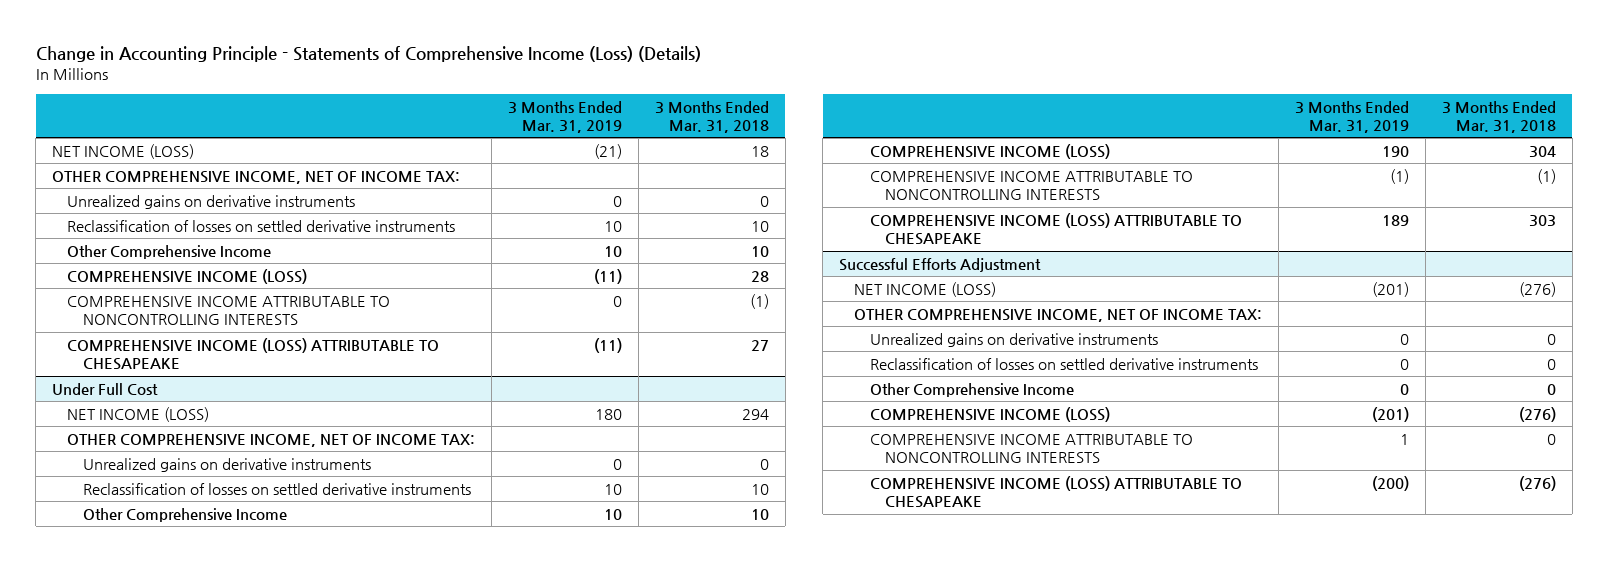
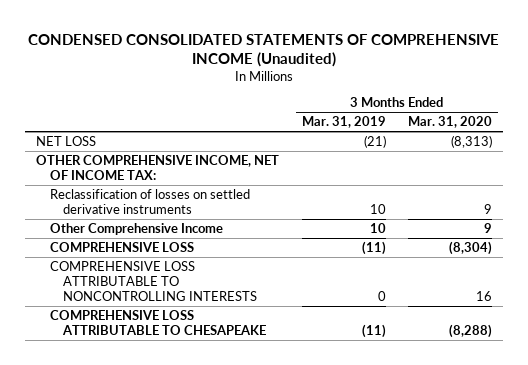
- Change in Accounting Principle - Statements of Comprehensive Income (Loss) (Details)
+ CONDENSED CONSOLIDATED STATEMENTS OF COMPREHENSIVE INCOME (Unaudited)
- | 3 Months Ended Mar. 31, 2019 | 3 Months Ended Mar. 31, 2018
+ | 3 Months Ended Mar. 31, 2019 | 3 Months Ended Mar. 31, 2020
- NET INCOME (LOSS) | (21) | 18
- OTHER COMPREHENSIVE INCOME, NET OF INCOME TAX:
- Unrealized gains on derivative instruments | 0 | 0
- Reclassification of losses on settled derivative instruments | 10 | 10
- Other Comprehensive Income | 10 | 10
- COMPREHENSIVE INCOME (LOSS) | (11) | 28
- COMPREHENSIVE INCOME ATTRIBUTABLE TO NONCONTROLLING INTERESTS | 0 | (1)
- COMPREHENSIVE INCOME (LOSS) ATTRIBUTABLE TO CHESAPEAKE | (11) | 27
- Under Full Cost
- NET INCOME (LOSS) | 180 | 294
+ NET LOSS | (21) | (8,313)
- Unrealized gains on derivative instruments | 0 | 0
- COMPREHENSIVE INCOME (LOSS) | 190 | 304
- COMPREHENSIVE INCOME ATTRIBUTABLE TO NONCONTROLLING INTERESTS | (1) | (1)
- COMPREHENSIVE INCOME (LOSS) ATTRIBUTABLE TO CHESAPEAKE | 189 | 303
- Successful Efforts Adjustment
- NET INCOME (LOSS) | (201) | (276)
- OTHER COMPREHENSIVE INCOME, NET OF INCOME TAX:
- Unrealized gains on derivative instruments | 0 | 0
- Reclassification of losses on settled derivative instruments | 0 | 0
- Other Comprehensive Income | 0 | 0
- COMPREHENSIVE INCOME (LOSS) | (201) | (276)
- COMPREHENSIVE INCOME ATTRIBUTABLE TO NONCONTROLLING INTERESTS | 1 | 0
- COMPREHENSIVE INCOME (LOSS) ATTRIBUTABLE TO CHESAPEAKE | (200) | (276)
+ COMPREHENSIVE LOSS | (11) | (8,304)
+ COMPREHENSIVE LOSS ATTRIBUTABLE TO NONCONTROLLING INTERESTS | 0 | 16
+ COMPREHENSIVE LOSS ATTRIBUTABLE TO CHESAPEAKE | (11) | (8,288)

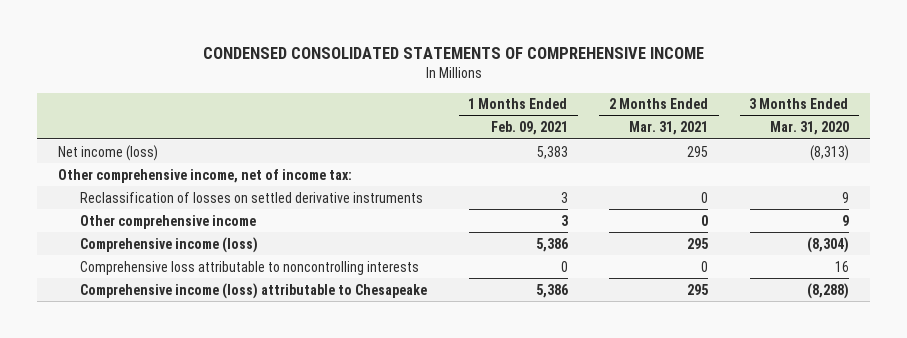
- CONDENSED CONSOLIDATED STATEMENTS OF COMPREHENSIVE INCOME (Unaudited)
+ CONDENSED CONSOLIDATED STATEMENTS OF COMPREHENSIVE INCOME
- | 3 Months Ended Mar. 31, 2019 | 3 Months Ended Mar. 31, 2020
+ | 1 Months Ended Feb. 09, 2021 | 2 Months Ended Mar. 31, 2021 | 3 Months Ended Mar. 31, 2020
- NET LOSS | (21) | (8,313)
- OTHER COMPREHENSIVE INCOME, NET OF INCOME TAX:
+ Net income (loss) | 5,383 | 295 | (8,313)
+ Other comprehensive income, net of income tax:
- Other Comprehensive Income | 10 | 9
- COMPREHENSIVE LOSS | (11) | (8,304)
- COMPREHENSIVE LOSS ATTRIBUTABLE TO NONCONTROLLING INTERESTS | 0 | 16
- COMPREHENSIVE LOSS ATTRIBUTABLE TO CHESAPEAKE | (11) | (8,288)
+ Other comprehensive income | 3 | 0 | 9
+ Comprehensive income (loss) | 5,386 | 295 | (8,304)
+ Comprehensive loss attributable to noncontrolling interests | 0 | 0 | 16
+ Comprehensive income (loss) attributable to Chesapeake | 5,386 | 295 | (8,288)

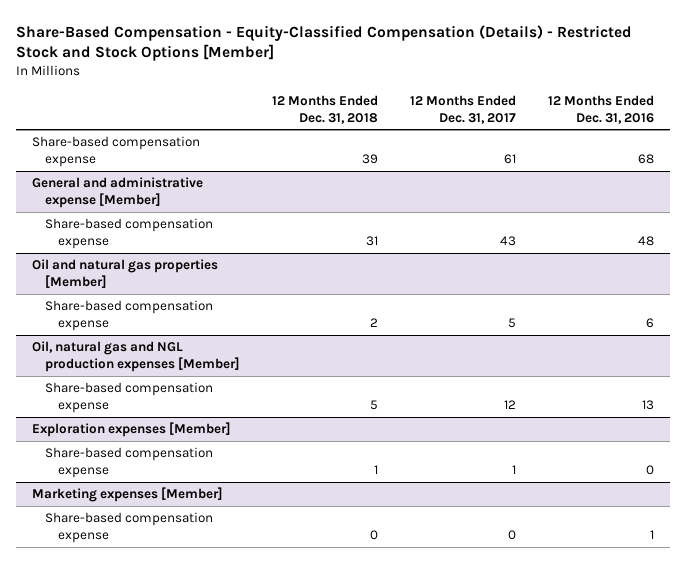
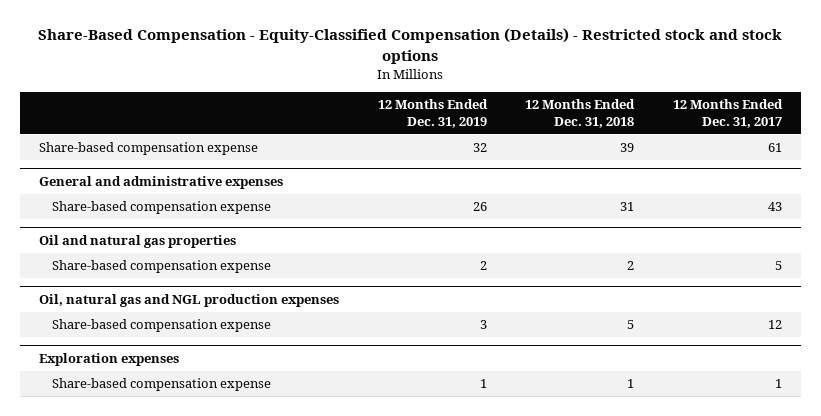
- Share-Based Compensation - Equity-Classified Compensation (Details) - Restricted Stock and Stock Options [Member]
+ Share-Based Compensation - Equity-Classified Compensation (Details) - Restricted stock and stock options
- | 12 Months Ended Dec. 31, 2018 | 12 Months Ended Dec. 31, 2017 | 12 Months Ended Dec. 31, 2016
+ | 12 Months Ended Dec. 31, 2019 | 12 Months Ended Dec. 31, 2018 | 12 Months Ended Dec. 31, 2017
- General and administrative expense [Member]
+ General and administrative expenses
- Oil and natural gas properties [Member]
+ Oil and natural gas properties
- Oil, natural gas and NGL production expenses [Member]
+ Oil, natural gas and NGL production expenses
- Exploration expenses [Member]
+ Exploration expenses
- Marketing expenses [Member]
- Share-based compensation expense | 0 | 0 | 1

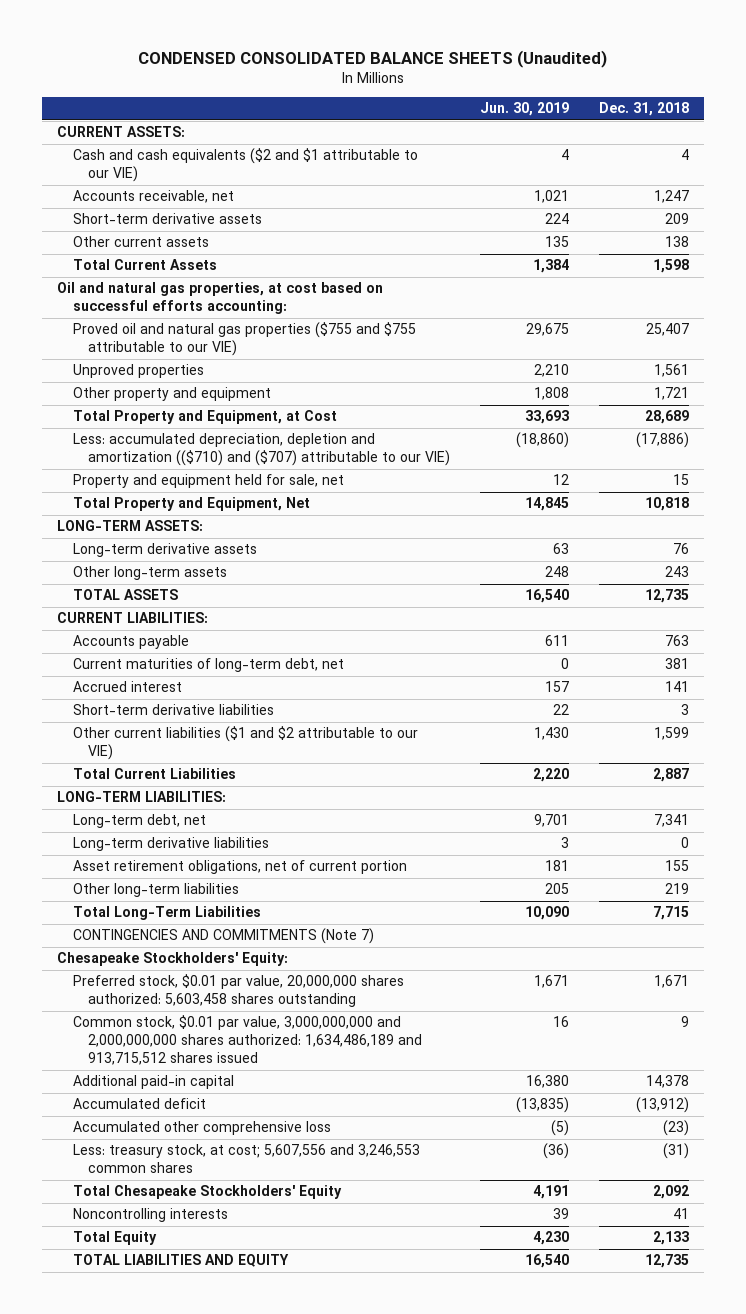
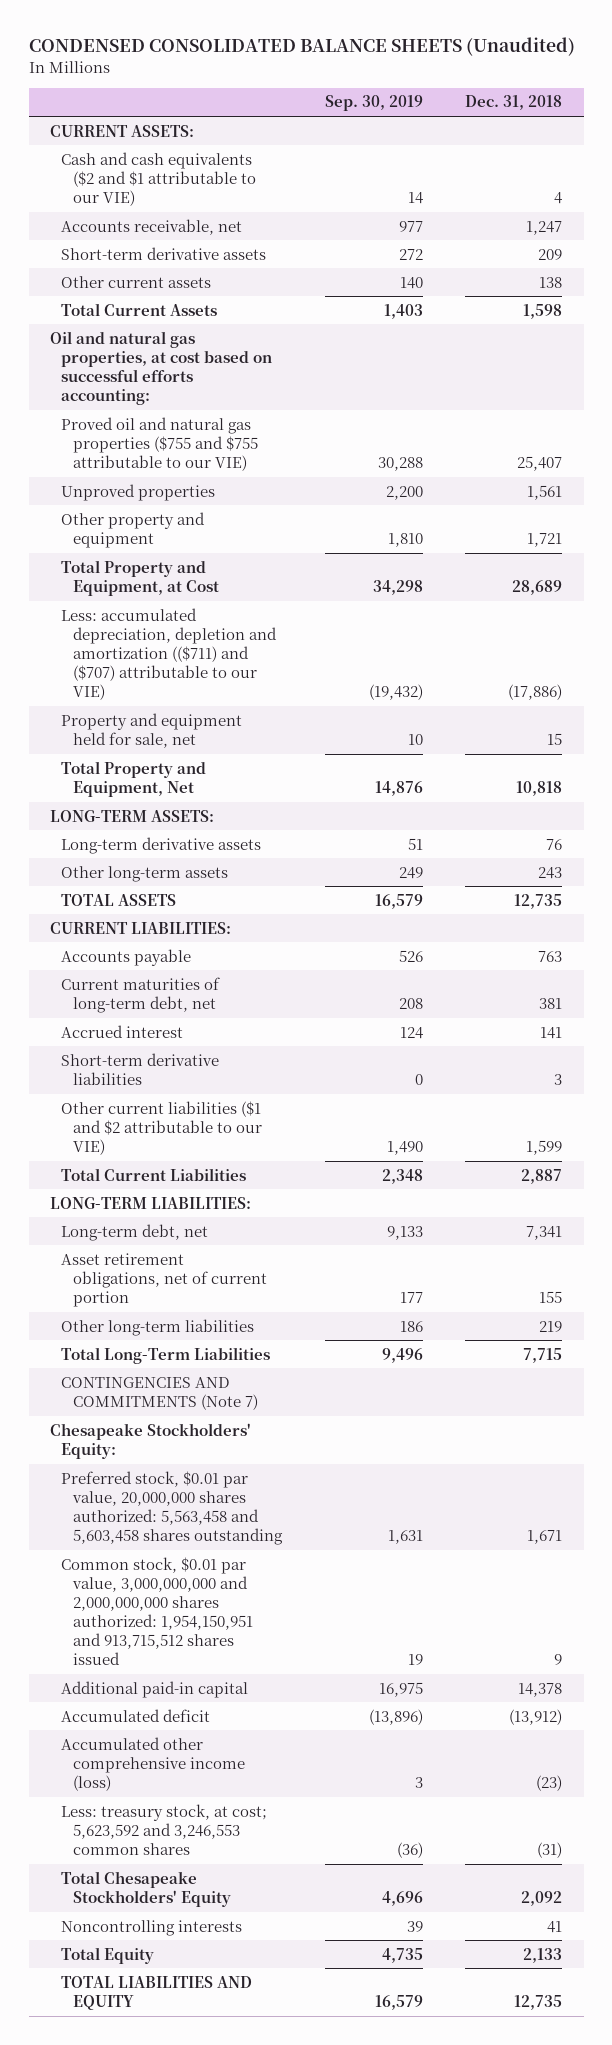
- | Jun. 30, 2019 | Dec. 31, 2018
+ | Sep. 30, 2019 | Dec. 31, 2018
- Less: accumulated depreciation, depletion and amortization (($710) and ($707) attributable to our VIE) | (18,860) | (17,886)
+ Less: accumulated depreciation, depletion and amortization (($711) and ($707) attributable to our VIE) | (19,432) | (17,886)
- Long-term derivative liabilities | 3 | 0
- Preferred stock, $0.01 par value, 20,000,000 shares authorized: 5,603,458 shares outstanding | 1,671 | 1,671
- Common stock, $0.01 par value, 3,000,000,000 and 2,000,000,000 shares authorized: 1,634,486,189 and 913,715,512 shares issued | 16 | 9
+ Preferred stock, $0.01 par value, 20,000,000 shares authorized: 5,563,458 and 5,603,458 shares outstanding | 1,631 | 1,671
+ Common stock, $0.01 par value, 3,000,000,000 and 2,000,000,000 shares authorized: 1,954,150,951 and 913,715,512 shares issued | 19 | 9
- Accumulated other comprehensive loss | (5) | (23)
- Less: treasury stock, at cost; 5,607,556 and 3,246,553 common shares | (36) | (31)
+ Accumulated other comprehensive income (loss) | 3 | (23)
+ Less: treasury stock, at cost; 5,623,592 and 3,246,553 common shares | (36) | (31)

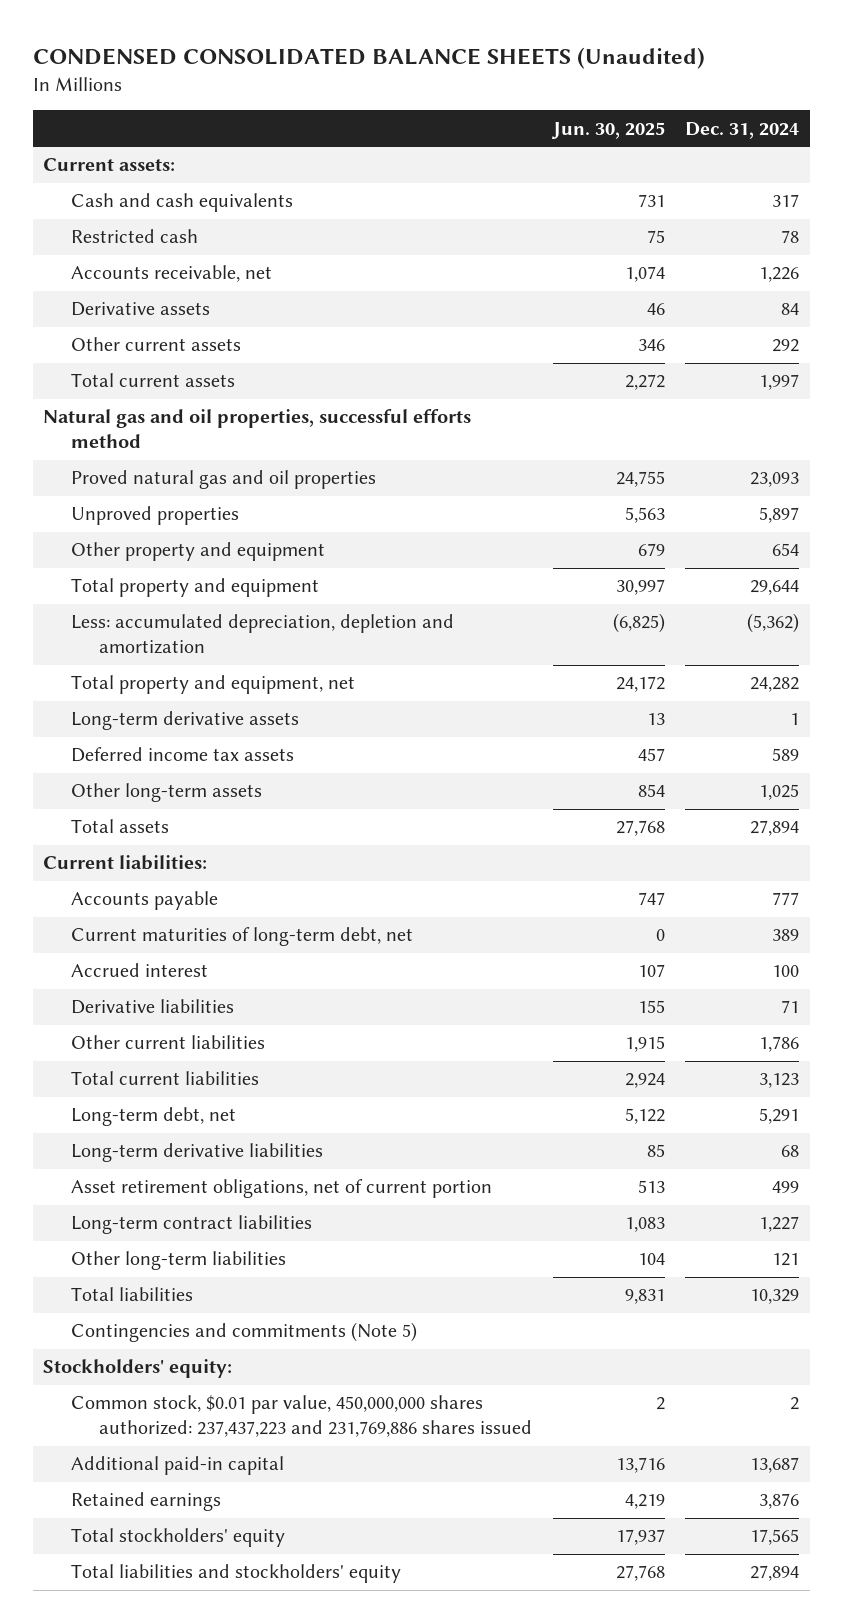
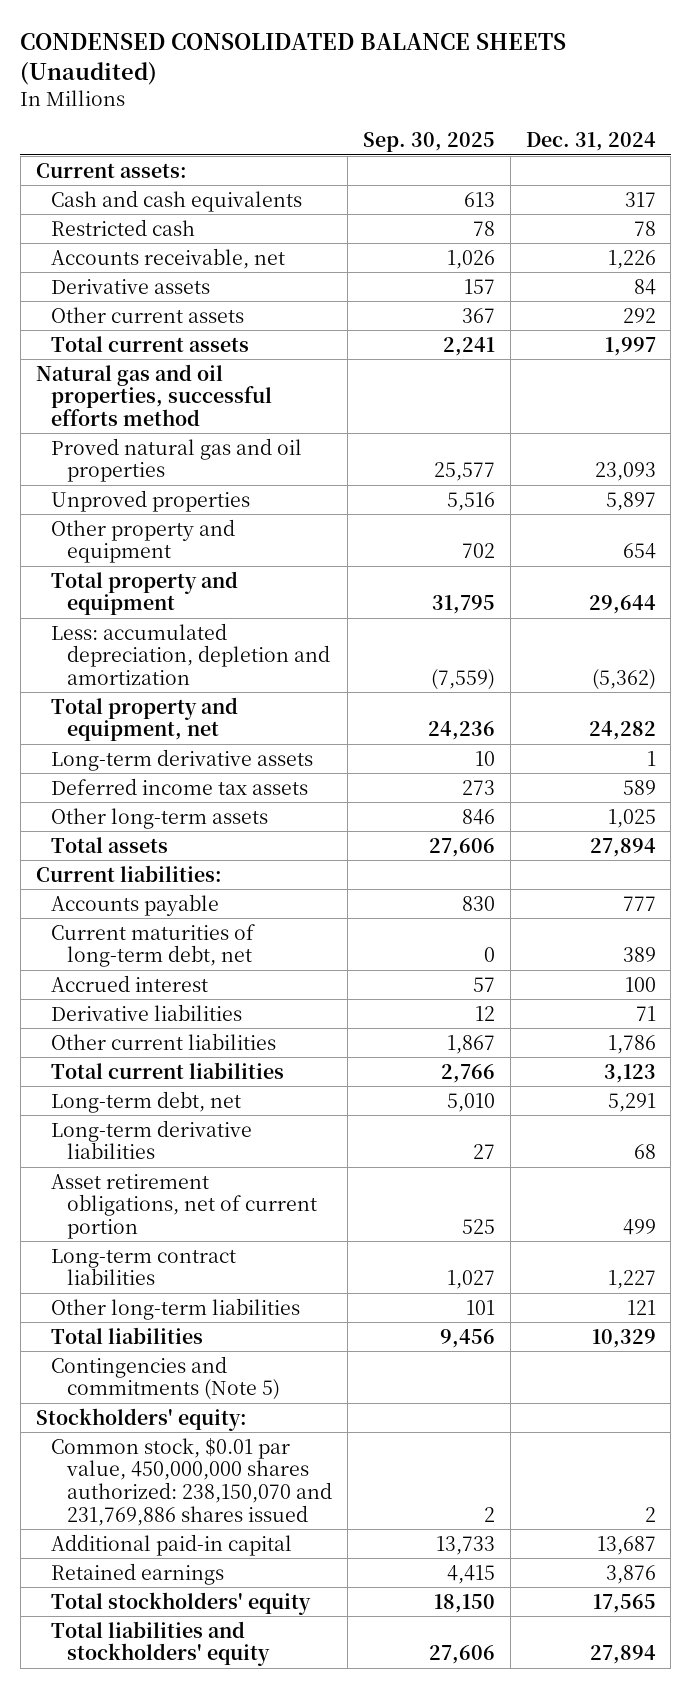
- | Jun. 30, 2025 | Dec. 31, 2024
+ | Sep. 30, 2025 | Dec. 31, 2024
- Common stock, $0.01 par value, 450,000,000 shares authorized: 237,437,223 and 231,769,886 shares issued | 2 | 2
+ Common stock, $0.01 par value, 450,000,000 shares authorized: 238,150,070 and 231,769,886 shares issued | 2 | 2

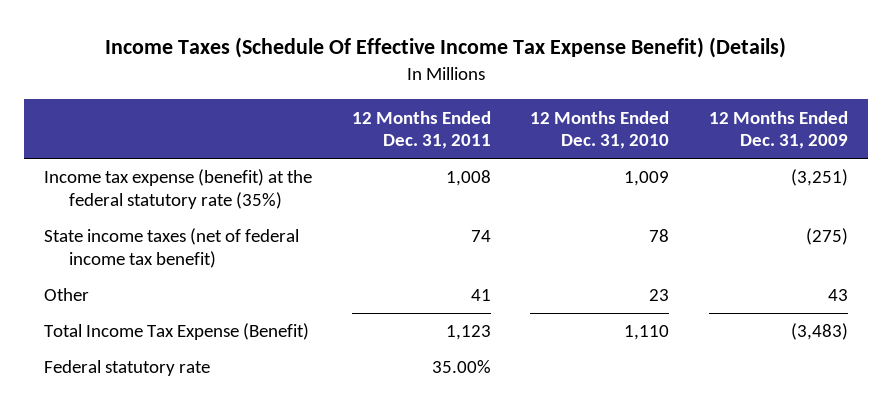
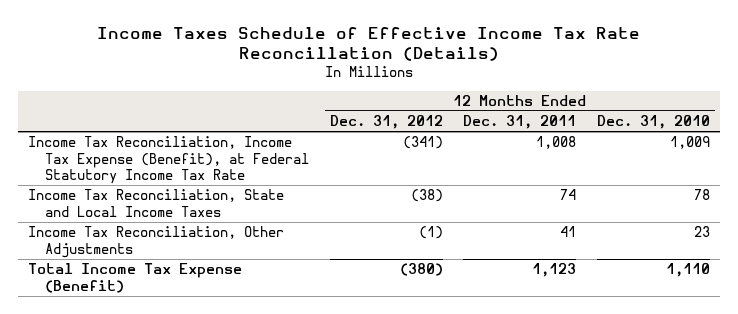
- Income Taxes (Schedule Of Effective Income Tax Expense Benefit) (Details)
+ Income Taxes Schedule of Effective Income Tax Rate Reconcillation (Details)
- | 12 Months Ended Dec. 31, 2011 | 12 Months Ended Dec. 31, 2010 | 12 Months Ended Dec. 31, 2009
+ | 12 Months Ended Dec. 31, 2012 | 12 Months Ended Dec. 31, 2011 | 12 Months Ended Dec. 31, 2010
- Income tax expense (benefit) at the federal statutory rate (35%) | 1,008 | 1,009 | (3,251)
- State income taxes (net of federal income tax benefit) | 74 | 78 | (275)
- Other | 41 | 23 | 43
+ Income Tax Reconciliation, Income Tax Expense (Benefit), at Federal Statutory Income Tax Rate | (341) | 1,008 | 1,009
+ Income Tax Reconciliation, State and Local Income Taxes | (38) | 74 | 78
+ Income Tax Reconciliation, Other Adjustments | (1) | 41 | 23
- Federal statutory rate | 35.00% | |

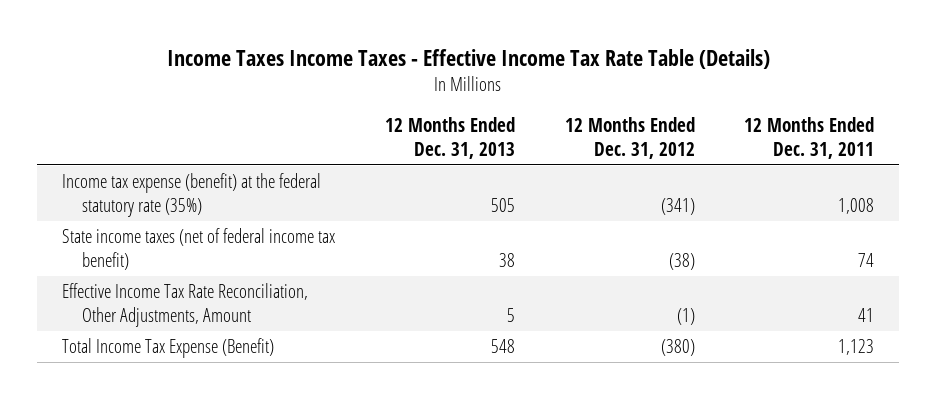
- Income Taxes Schedule of Effective Income Tax Rate Reconcillation (Details)
+ Income Taxes Income Taxes - Effective Income Tax Rate Table (Details)
- | 12 Months Ended Dec. 31, 2012 | 12 Months Ended Dec. 31, 2011 | 12 Months Ended Dec. 31, 2010
+ | 12 Months Ended Dec. 31, 2013 | 12 Months Ended Dec. 31, 2012 | 12 Months Ended Dec. 31, 2011
- Income Tax Reconciliation, Income Tax Expense (Benefit), at Federal Statutory Income Tax Rate | (341) | 1,008 | 1,009
- Income Tax Reconciliation, State and Local Income Taxes | (38) | 74 | 78
- Income Tax Reconciliation, Other Adjustments | (1) | 41 | 23
+ Income tax expense (benefit) at the federal statutory rate (35%) | 505 | (341) | 1,008
+ State income taxes (net of federal income tax benefit) | 38 | (38) | 74
+ Effective Income Tax Rate Reconciliation, Other Adjustments, Amount | 5 | (1) | 41

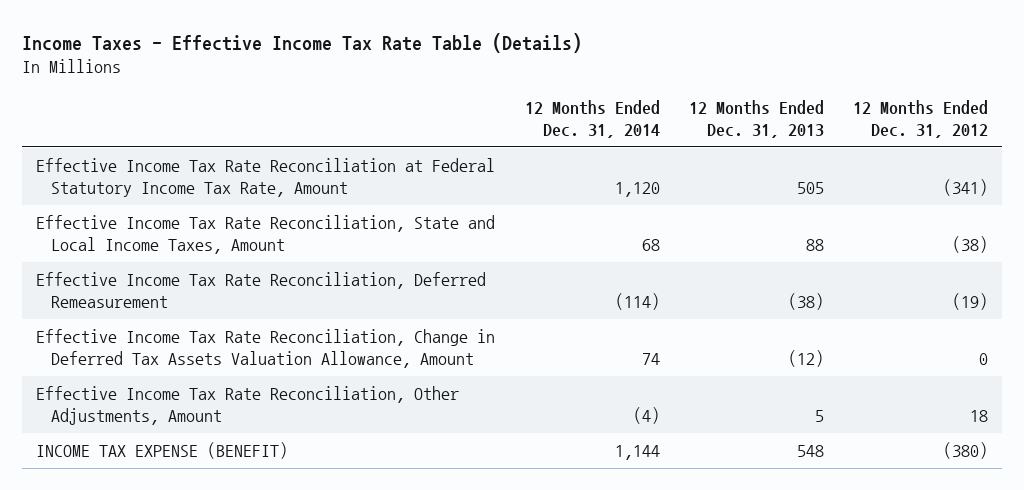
- Income Taxes Income Taxes - Effective Income Tax Rate Table (Details)
+ Income Taxes - Effective Income Tax Rate Table (Details)
- | 12 Months Ended Dec. 31, 2013 | 12 Months Ended Dec. 31, 2012 | 12 Months Ended Dec. 31, 2011
+ | 12 Months Ended Dec. 31, 2014 | 12 Months Ended Dec. 31, 2013 | 12 Months Ended Dec. 31, 2012
- Income tax expense (benefit) at the federal statutory rate (35%) | 505 | (341) | 1,008
- State income taxes (net of federal income tax benefit) | 38 | (38) | 74
- Effective Income Tax Rate Reconciliation, Other Adjustments, Amount | 5 | (1) | 41
- Total Income Tax Expense (Benefit) | 548 | (380) | 1,123
+ Effective Income Tax Rate Reconciliation at Federal Statutory Income Tax Rate, Amount | 1,120 | 505 | (341)
+ Effective Income Tax Rate Reconciliation, State and Local Income Taxes, Amount | 68 | 88 | (38)
+ Effective Income Tax Rate Reconciliation, Deferred Remeasurement | (114) | (38) | (19)
+ Effective Income Tax Rate Reconciliation, Change in Deferred Tax Assets Valuation Allowance, Amount | 74 | (12) | 0
+ Effective Income Tax Rate Reconciliation, Other Adjustments, Amount | (4) | 5 | 18
+ INCOME TAX EXPENSE (BENEFIT) | 1,144 | 548 | (380)

